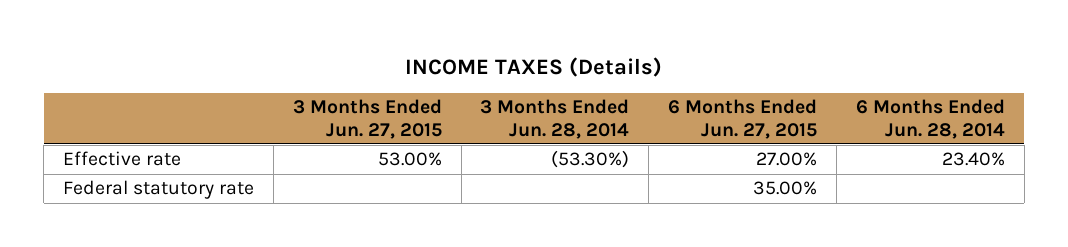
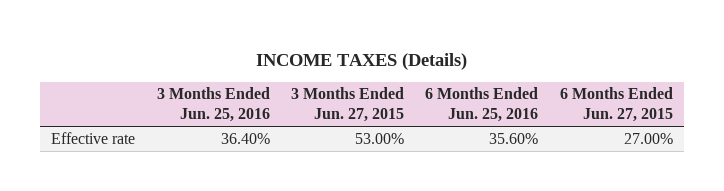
- | 3 Months Ended Jun. 27, 2015 | 3 Months Ended Jun. 28, 2014 | 6 Months Ended Jun. 27, 2015 | 6 Months Ended Jun. 28, 2014
+ | 3 Months Ended Jun. 25, 2016 | 3 Months Ended Jun. 27, 2015 | 6 Months Ended Jun. 25, 2016 | 6 Months Ended Jun. 27, 2015
- Federal statutory rate | | | 35.00% |

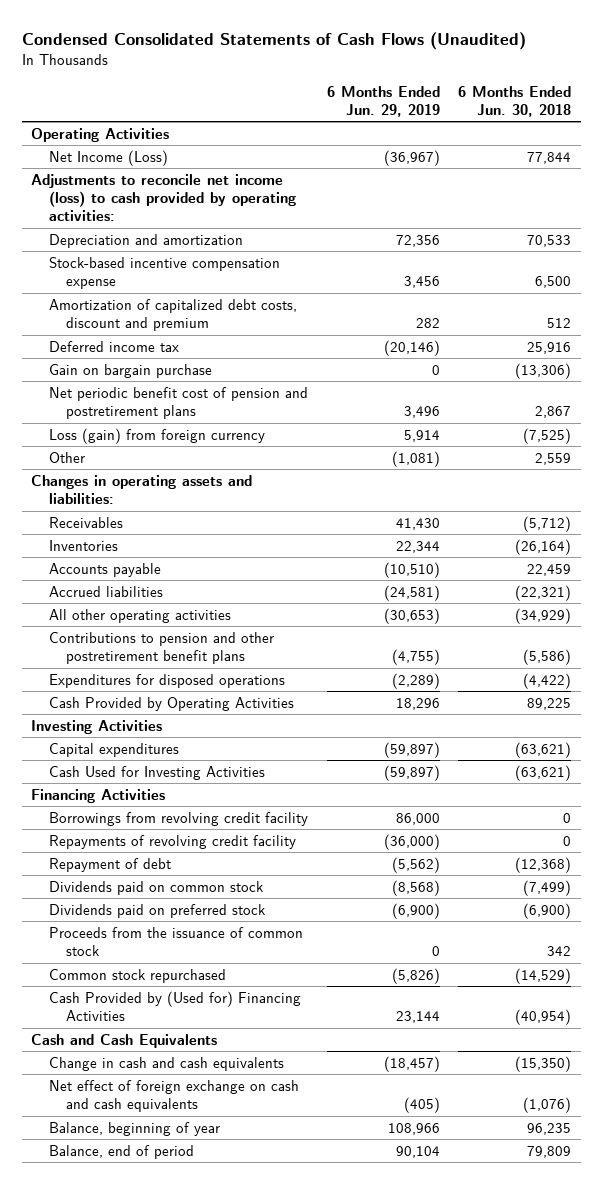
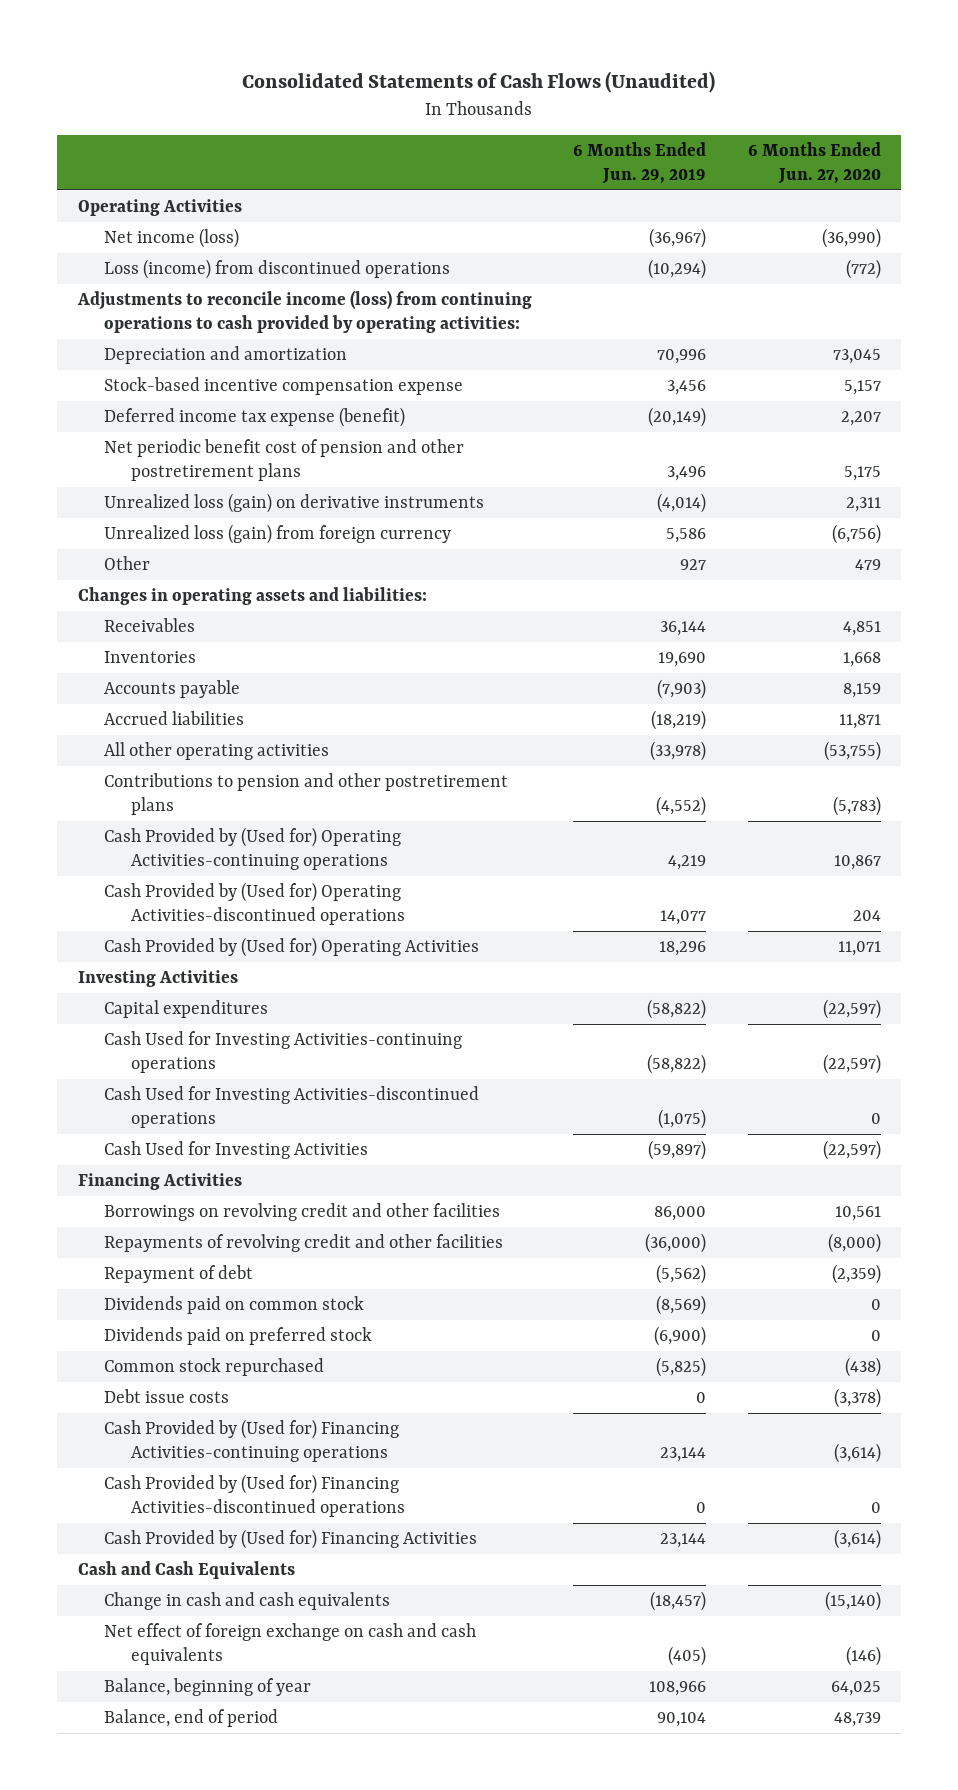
- Condensed Consolidated Statements of Cash Flows (Unaudited)
+ Consolidated Statements of Cash Flows (Unaudited)
- | 6 Months Ended Jun. 29, 2019 | 6 Months Ended Jun. 30, 2018
+ | 6 Months Ended Jun. 29, 2019 | 6 Months Ended Jun. 27, 2020
- Net Income (Loss) | (36,967) | 77,844
- Adjustments to reconcile net income (loss) to cash provided by operating activities:
- Depreciation and amortization | 72,356 | 70,533
+ Net income (loss) | (36,967) | (36,990)
+ Loss (income) from discontinued operations | (10,294) | (772)
+ Adjustments to reconcile income (loss) from continuing operations to cash provided by operating activities:
+ Depreciation and amortization | 70,996 | 73,045
- Amortization of capitalized debt costs, discount and premium | 282 | 512
- Deferred income tax | (20,146) | 25,916
- Gain on bargain purchase | 0 | (13,306)
- Net periodic benefit cost of pension and postretirement plans | 3,496 | 2,867
- Loss (gain) from foreign currency | 5,914 | (7,525)
- Other | (1,081) | 2,559
+ Deferred income tax expense (benefit) | (20,149) | 2,207
+ Net periodic benefit cost of pension and other postretirement plans | 3,496 | 5,175
+ Unrealized loss (gain) on derivative instruments | (4,014) | 2,311
+ Unrealized loss (gain) from foreign currency | 5,586 | (6,756)
+ Other | 927 | 479
- Receivables | 41,430 | (5,712)
- Inventories | 22,344 | (26,164)
- Accounts payable | (10,510) | 22,459
- Accrued liabilities | (24,581) | (22,321)
- All other operating activities | (30,653) | (34,929)
- Contributions to pension and other postretirement benefit plans | (4,755) | (5,586)
- Expenditures for disposed operations | (2,289) | (4,422)
- Cash Provided by Operating Activities | 18,296 | 89,225
+ Receivables | 36,144 | 4,851
+ Inventories | 19,690 | 1,668
+ Accounts payable | (7,903) | 8,159
+ Accrued liabilities | (18,219) | 11,871
+ All other operating activities | (33,978) | (53,755)
+ Contributions to pension and other postretirement plans | (4,552) | (5,783)
+ Cash Provided by (Used for) Operating Activities-continuing operations | 4,219 | 10,867
+ Cash Provided by (Used for) Operating Activities-discontinued operations | 14,077 | 204
+ Cash Provided by (Used for) Operating Activities | 18,296 | 11,071
- Capital expenditures | (59,897) | (63,621)
+ Capital expenditures | (58,822) | (22,597)
+ Cash Used for Investing Activities-continuing operations | (58,822) | (22,597)
+ Cash Used for Investing Activities-discontinued operations | (1,075) | 0
- Borrowings from revolving credit facility | 86,000 | 0
- Repayments of revolving credit facility | (36,000) | 0
+ Borrowings on revolving credit and other facilities | 86,000 | 10,561
+ Repayments of revolving credit and other facilities | (36,000) | (8,000)
- Dividends paid on common stock | (8,568) | (7,499)
+ Dividends paid on common stock | (8,569) | 0
- Proceeds from the issuance of common stock | 0 | 342
- Common stock repurchased | (5,826) | (14,529)
+ Common stock repurchased | (5,825) | (438)
+ Debt issue costs | 0 | (3,378)
+ Cash Provided by (Used for) Financing Activities-continuing operations | 23,144 | (3,614)
+ Cash Provided by (Used for) Financing Activities-discontinued operations | 0 | 0

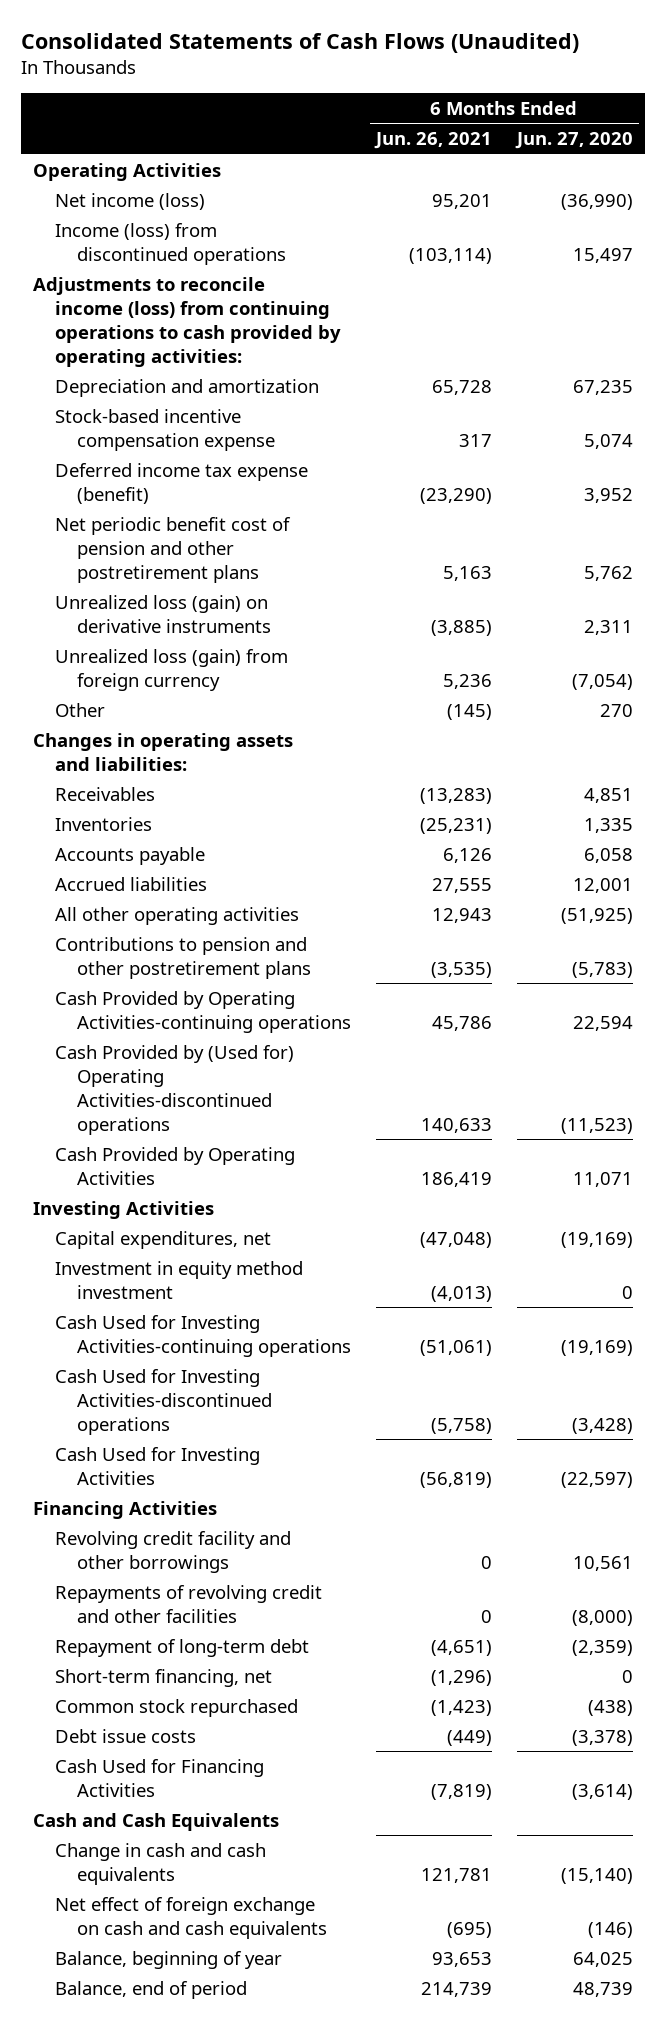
- | 6 Months Ended Jun. 29, 2019 | 6 Months Ended Jun. 27, 2020
+ | 6 Months Ended Jun. 26, 2021 | 6 Months Ended Jun. 27, 2020
- Loss (income) from discontinued operations | (10,294) | (772)
+ Income (loss) from discontinued operations | (103,114) | 15,497
- Depreciation and amortization | 70,996 | 73,045
- Stock-based incentive compensation expense | 3,456 | 5,157
- Deferred income tax expense (benefit) | (20,149) | 2,207
- Net periodic benefit cost of pension and other postretirement plans | 3,496 | 5,175
+ Depreciation and amortization | 65,728 | 67,235
+ Stock-based incentive compensation expense | 317 | 5,074
+ Deferred income tax expense (benefit) | (23,290) | 3,952
+ Net periodic benefit cost of pension and other postretirement plans | 5,163 | 5,762
- Unrealized loss (gain) from foreign currency | 5,586 | (6,756)
- Other | 927 | 479
+ Unrealized loss (gain) from foreign currency | 5,236 | (7,054)
+ Other | (145) | 270
- Inventories | 19,690 | 1,668
- Accounts payable | (7,903) | 8,159
- Accrued liabilities | (18,219) | 11,871
- All other operating activities | (33,978) | (53,755)
+ Inventories | (25,231) | 1,335
+ Accounts payable | 6,126 | 6,058
+ Accrued liabilities | 27,555 | 12,001
+ All other operating activities | 12,943 | (51,925)
- Cash Provided by (Used for) Operating Activities-continuing operations | 4,219 | 10,867
- Cash Provided by (Used for) Operating Activities-discontinued operations | 14,077 | 204
- Cash Provided by (Used for) Operating Activities | 18,296 | 11,071
+ Cash Provided by Operating Activities-continuing operations | 45,786 | 22,594
+ Cash Provided by (Used for) Operating Activities-discontinued operations | 140,633 | (11,523)
+ Cash Provided by Operating Activities | 186,419 | 11,071
- Capital expenditures | (58,822) | (22,597)
- Cash Used for Investing Activities-continuing operations | (58,822) | (22,597)
- Cash Used for Investing Activities-discontinued operations | (1,075) | 0
+ Capital expenditures, net | (47,048) | (19,169)
+ Investment in equity method investment | (4,013) | 0
+ Cash Used for Investing Activities-continuing operations | (51,061) | (19,169)
+ Cash Used for Investing Activities-discontinued operations | (5,758) | (3,428)
- Borrowings on revolving credit and other facilities | 86,000 | 10,561
+ Revolving credit facility and other borrowings | 0 | 10,561
- Repayment of debt | (5,562) | (2,359)
- Dividends paid on common stock | (8,569) | 0
- Dividends paid on preferred stock | (6,900) | 0
+ Repayment of long-term debt | (4,651) | (2,359)
+ Short-term financing, net | (1,296) | 0
- Cash Provided by (Used for) Financing Activities-continuing operations | 23,144 | (3,614)
- Cash Provided by (Used for) Financing Activities-discontinued operations | 0 | 0
- Cash Provided by (Used for) Financing Activities | 23,144 | (3,614)
+ Cash Used for Financing Activities | (7,819) | (3,614)

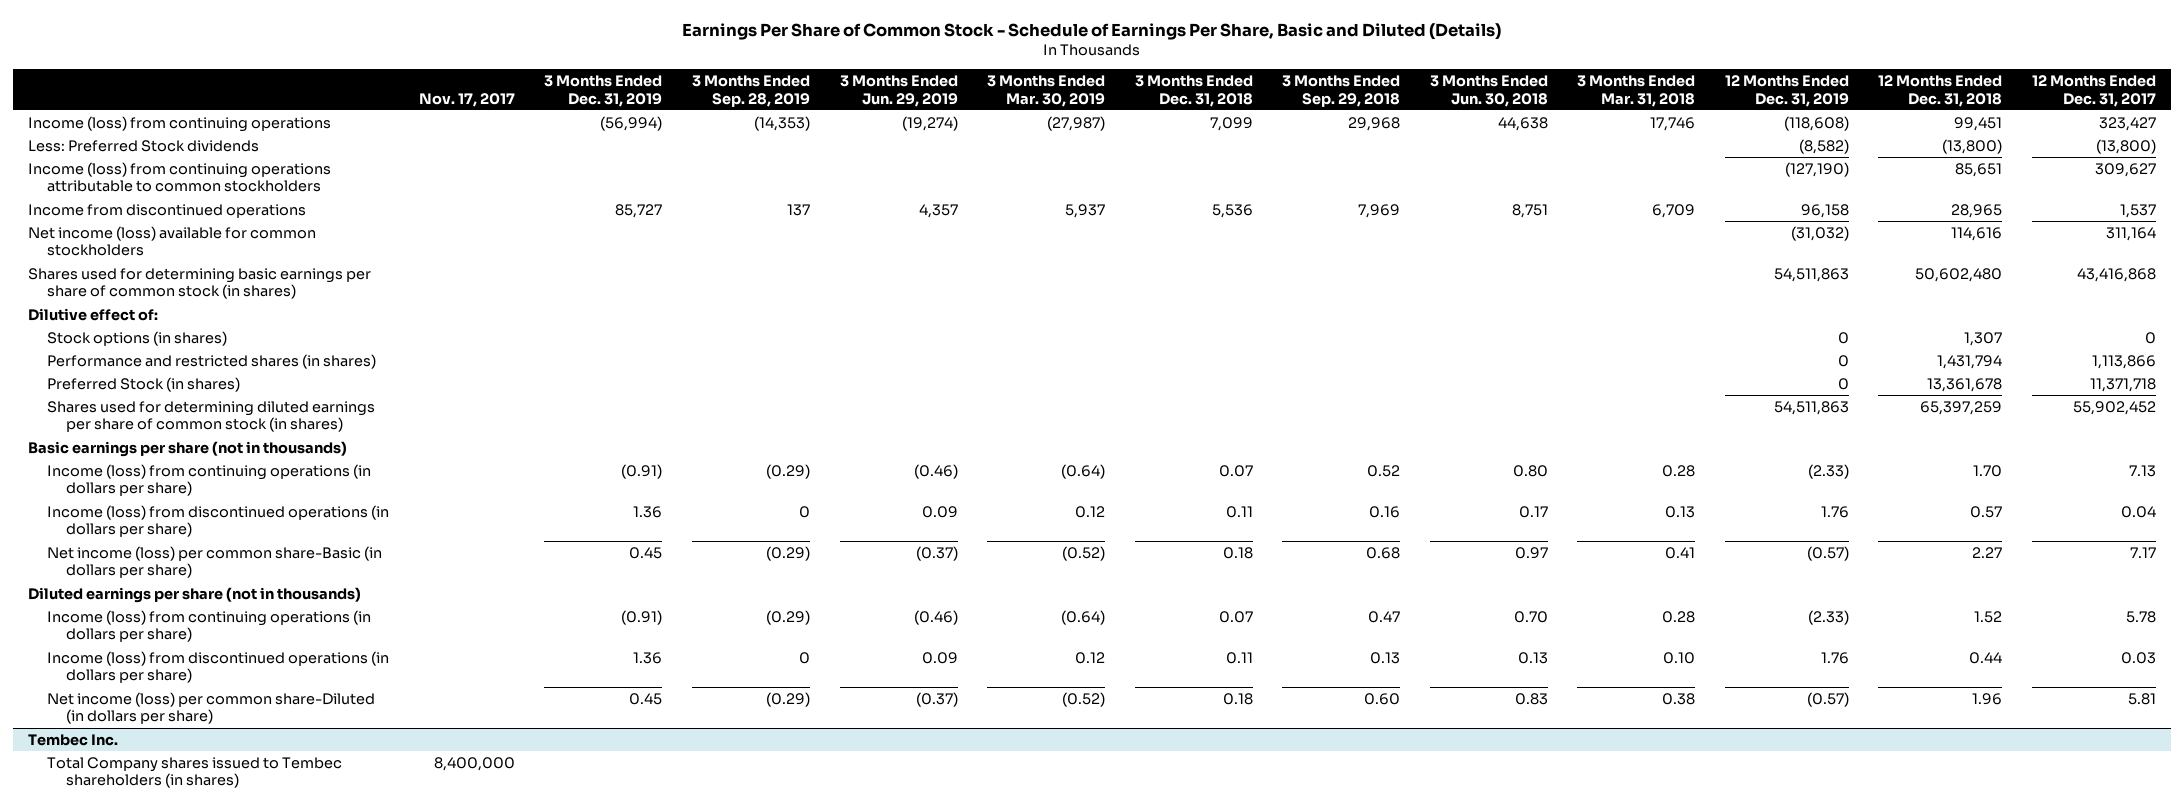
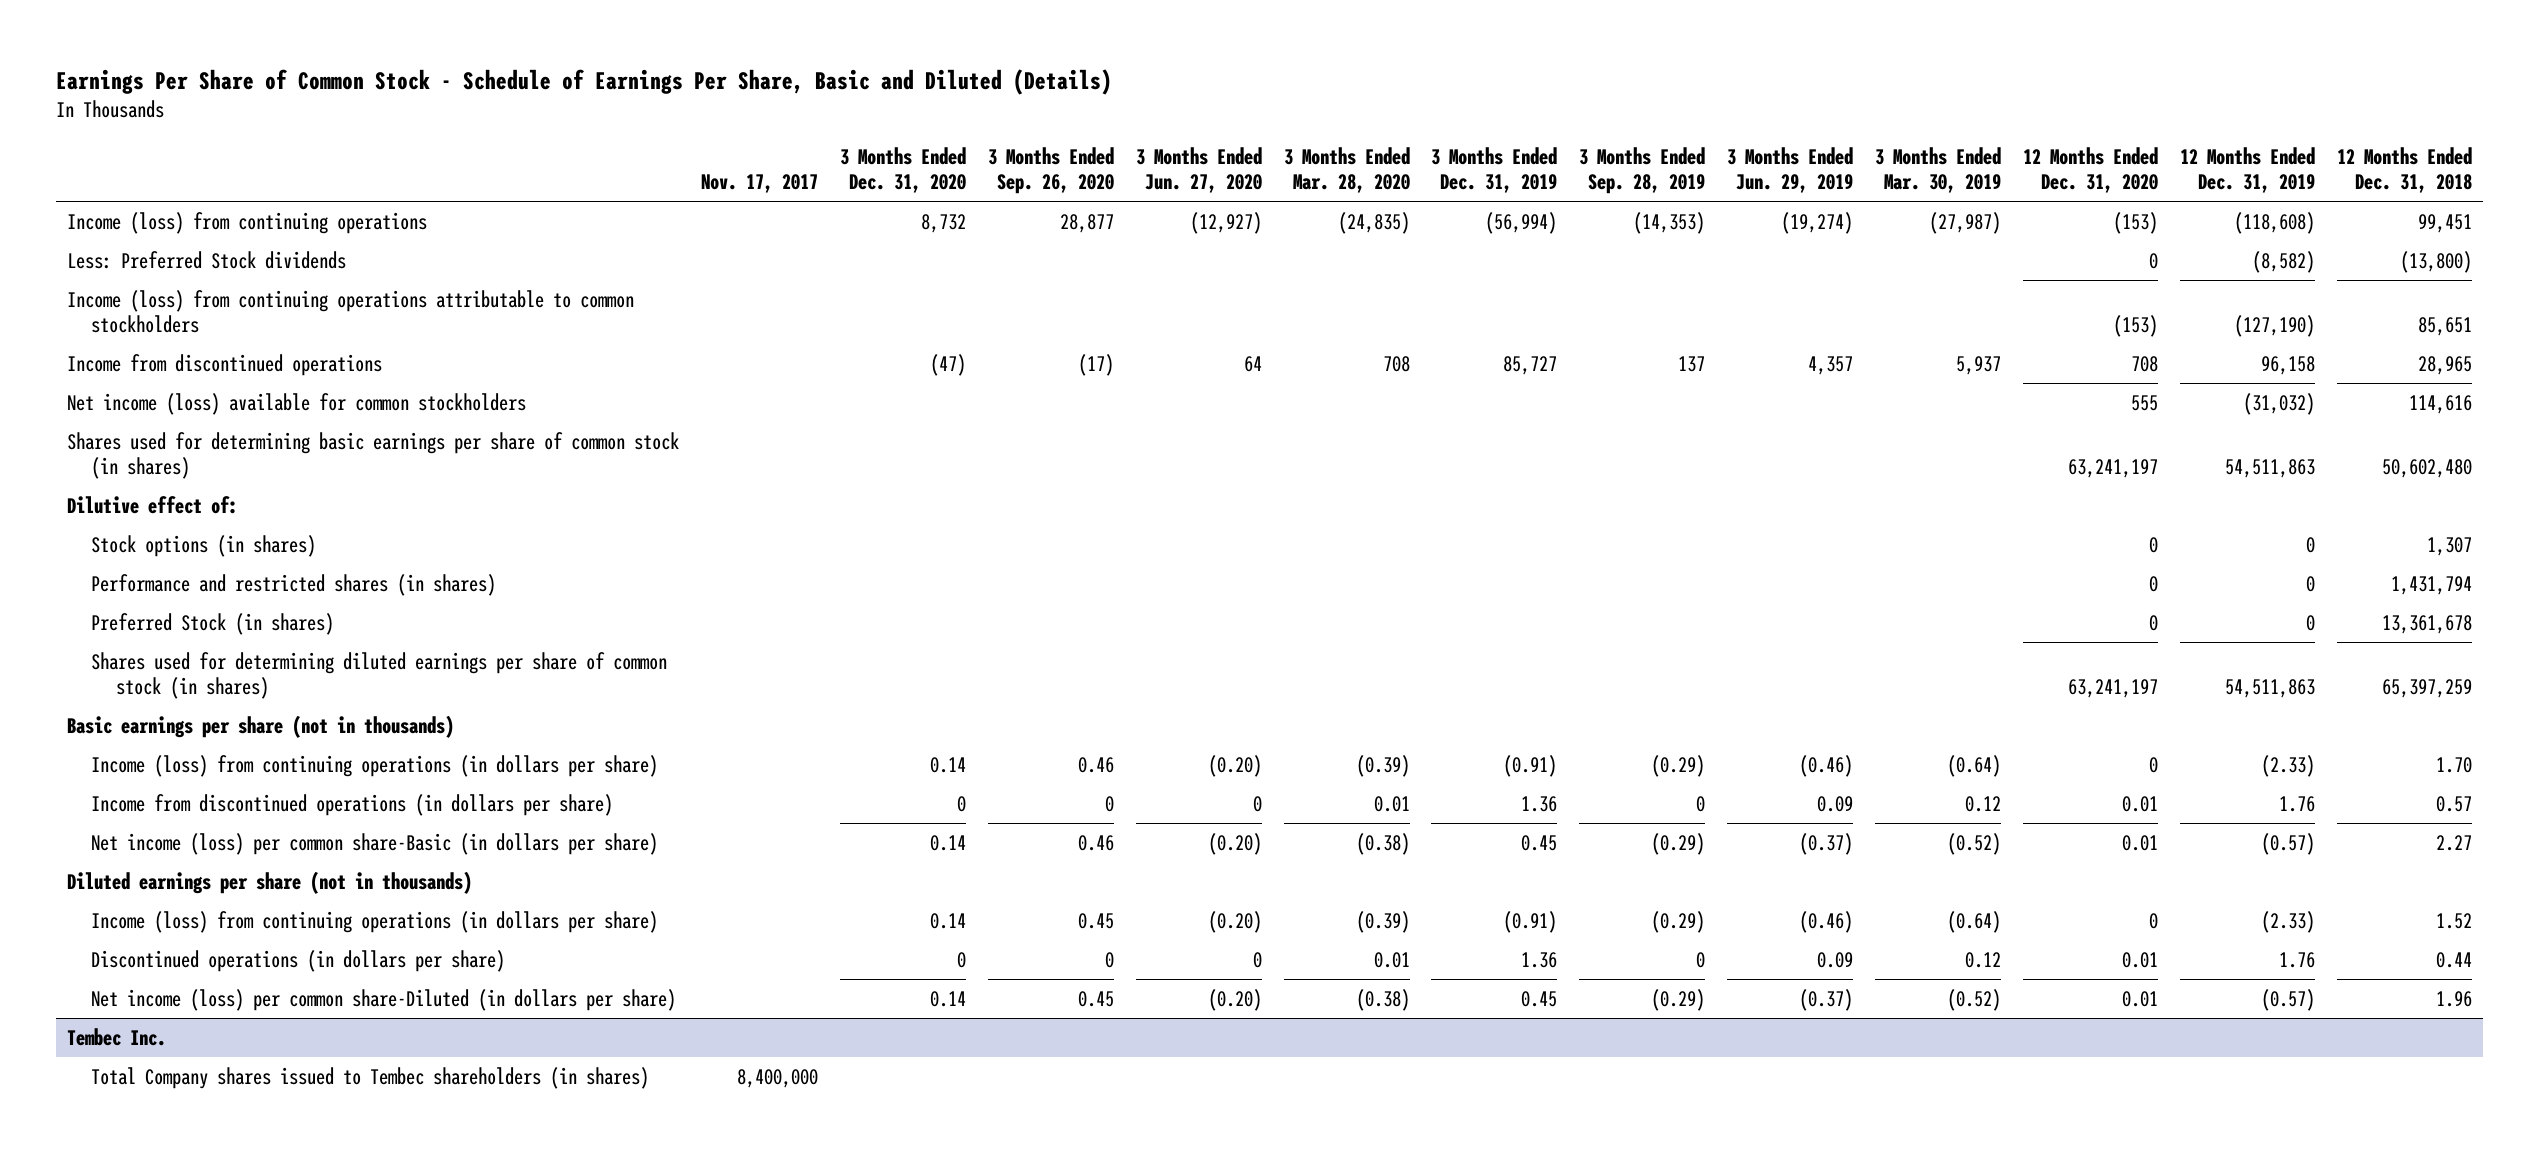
- | Nov. 17, 2017 | 3 Months Ended Dec. 31, 2019 | 3 Months Ended Sep. 28, 2019 | 3 Months Ended Jun. 29, 2019 | 3 Months Ended Mar. 30, 2019 | 3 Months Ended Dec. 31, 2018 | 3 Months Ended Sep. 29, 2018 | 3 Months Ended Jun. 30, 2018 | 3 Months Ended Mar. 31, 2018 | 12 Months Ended Dec. 31, 2019 | 12 Months Ended Dec. 31, 2018 | 12 Months Ended Dec. 31, 2017
+ | Nov. 17, 2017 | 3 Months Ended Dec. 31, 2020 | 3 Months Ended Sep. 26, 2020 | 3 Months Ended Jun. 27, 2020 | 3 Months Ended Mar. 28, 2020 | 3 Months Ended Dec. 31, 2019 | 3 Months Ended Sep. 28, 2019 | 3 Months Ended Jun. 29, 2019 | 3 Months Ended Mar. 30, 2019 | 12 Months Ended Dec. 31, 2020 | 12 Months Ended Dec. 31, 2019 | 12 Months Ended Dec. 31, 2018
- Income (loss) from discontinued operations (in dollars per share) | | 1.36 | 0 | 0.09 | 0.12 | 0.11 | 0.16 | 0.17 | 0.13 | 1.76 | 0.57 | 0.04
+ Income from discontinued operations (in dollars per share) | | 0 | 0 | 0 | 0.01 | 1.36 | 0 | 0.09 | 0.12 | 0.01 | 1.76 | 0.57
- Income (loss) from discontinued operations (in dollars per share) | | 1.36 | 0 | 0.09 | 0.12 | 0.11 | 0.13 | 0.13 | 0.10 | 1.76 | 0.44 | 0.03
+ Discontinued operations (in dollars per share) | | 0 | 0 | 0 | 0.01 | 1.36 | 0 | 0.09 | 0.12 | 0.01 | 1.76 | 0.44

